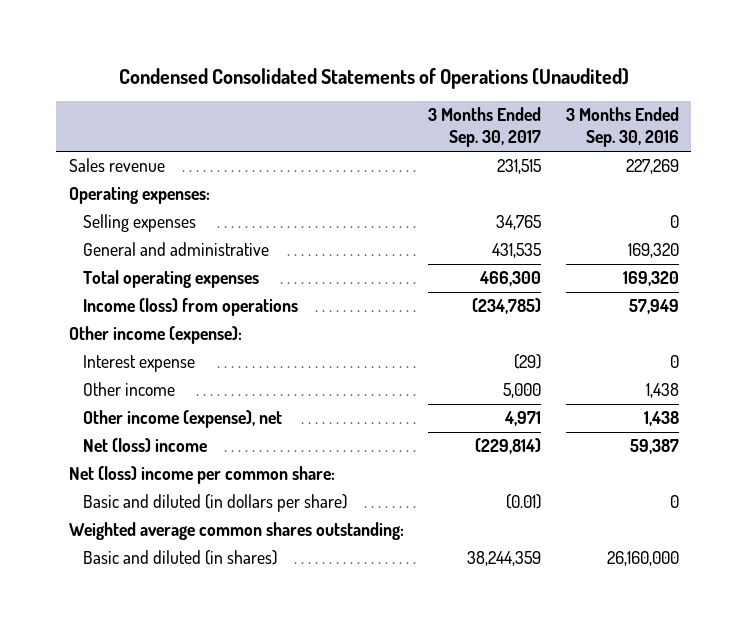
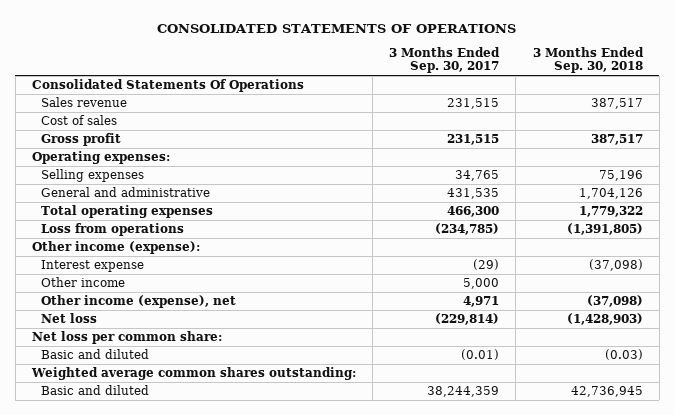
- Condensed Consolidated Statements of Operations (Unaudited)
+ CONSOLIDATED STATEMENTS OF OPERATIONS
- | 3 Months Ended Sep. 30, 2017 | 3 Months Ended Sep. 30, 2016
+ | 3 Months Ended Sep. 30, 2017 | 3 Months Ended Sep. 30, 2018
+ Consolidated Statements Of Operations
+ Cost of sales
+ Gross profit | 231,515 | 387,517
- Income (loss) from operations | (234,785) | 57,949
+ Loss from operations | (234,785) | (1,391,805)
- Net (loss) income | (229,814) | 59,387
- Net (loss) income per common share:
- Basic and diluted (in dollars per share) | (0.01) | 0
+ Net loss | (229,814) | (1,428,903)
+ Net loss per common share:
+ Basic and diluted | (0.01) | (0.03)
- Basic and diluted (in shares) | 38,244,359 | 26,160,000
+ Basic and diluted | 38,244,359 | 42,736,945

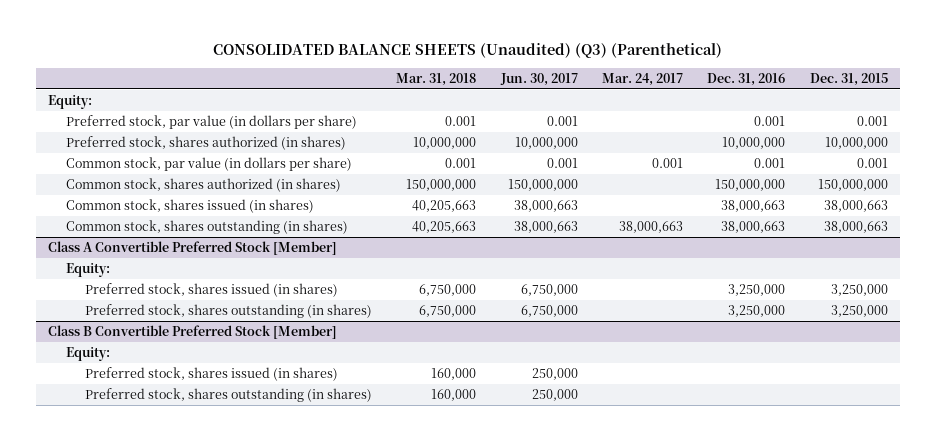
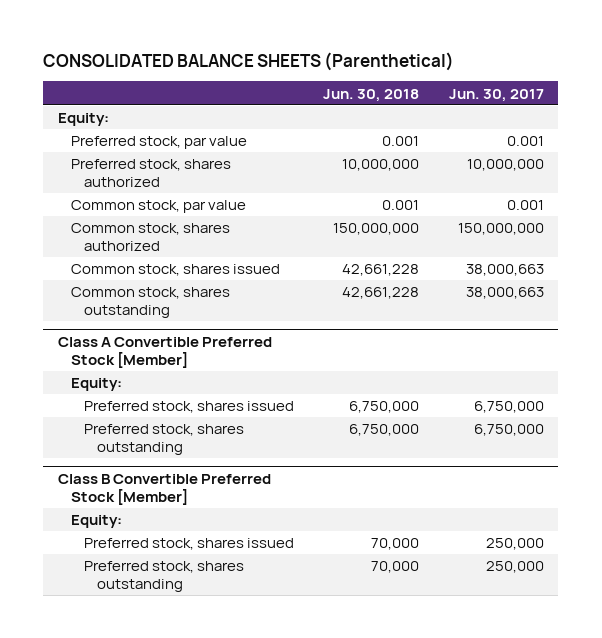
- CONSOLIDATED BALANCE SHEETS (Unaudited) (Q3) (Parenthetical)
+ CONSOLIDATED BALANCE SHEETS (Parenthetical)
- | Mar. 31, 2018 | Jun. 30, 2017 | Mar. 24, 2017 | Dec. 31, 2016 | Dec. 31, 2015
+ | Jun. 30, 2018 | Jun. 30, 2017
- Preferred stock, par value (in dollars per share) | 0.001 | 0.001 | | 0.001 | 0.001
- Preferred stock, shares authorized (in shares) | 10,000,000 | 10,000,000 | | 10,000,000 | 10,000,000
- Common stock, par value (in dollars per share) | 0.001 | 0.001 | 0.001 | 0.001 | 0.001
- Common stock, shares authorized (in shares) | 150,000,000 | 150,000,000 | | 150,000,000 | 150,000,000
- Common stock, shares issued (in shares) | 40,205,663 | 38,000,663 | | 38,000,663 | 38,000,663
- Common stock, shares outstanding (in shares) | 40,205,663 | 38,000,663 | 38,000,663 | 38,000,663 | 38,000,663
+ Preferred stock, par value | 0.001 | 0.001
+ Preferred stock, shares authorized | 10,000,000 | 10,000,000
+ Common stock, par value | 0.001 | 0.001
+ Common stock, shares authorized | 150,000,000 | 150,000,000
+ Common stock, shares issued | 42,661,228 | 38,000,663
+ Common stock, shares outstanding | 42,661,228 | 38,000,663
@ Class A Convertible Preferred Stock [Member]
- Preferred stock, shares issued (in shares) | 6,750,000 | 6,750,000 | | 3,250,000 | 3,250,000
- Preferred stock, shares outstanding (in shares) | 6,750,000 | 6,750,000 | | 3,250,000 | 3,250,000
+ Preferred stock, shares issued | 6,750,000 | 6,750,000
+ Preferred stock, shares outstanding | 6,750,000 | 6,750,000
@ Class B Convertible Preferred Stock [Member]
- Preferred stock, shares issued (in shares) | 160,000 | 250,000 | | |
- Preferred stock, shares outstanding (in shares) | 160,000 | 250,000 | | |
+ Preferred stock, shares issued | 70,000 | 250,000
+ Preferred stock, shares outstanding | 70,000 | 250,000

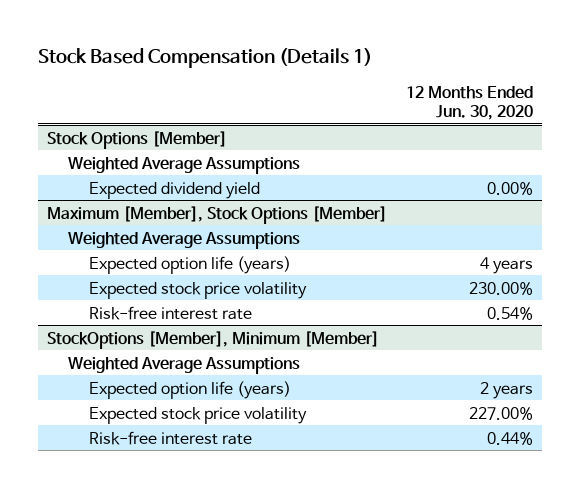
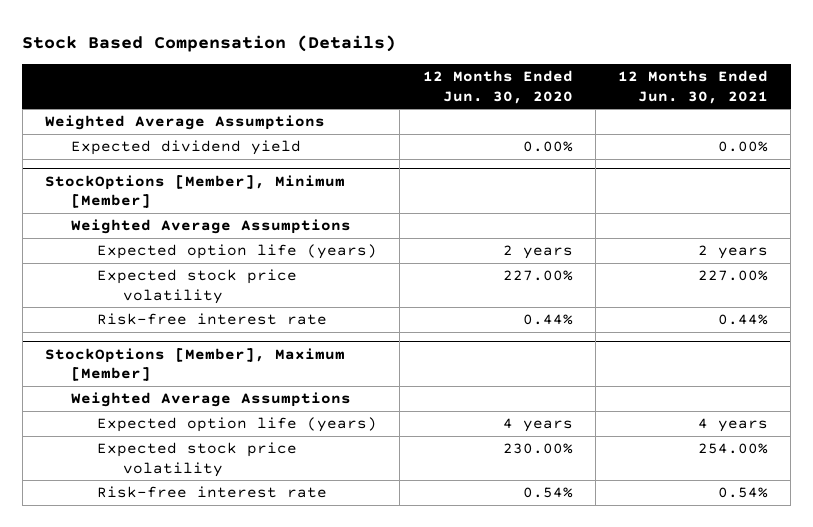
- Stock Based Compensation (Details 1)
+ Stock Based Compensation (Details)
- | 12 Months Ended Jun. 30, 2020
+ | 12 Months Ended Jun. 30, 2020 | 12 Months Ended Jun. 30, 2021
- Stock Options [Member]
- Maximum [Member], Stock Options [Member]
- Weighted Average Assumptions
- Expected option life (years) | 4 years
- Expected stock price volatility | 230.00%
- Risk-free interest rate | 0.54%
+ StockOptions [Member], Maximum [Member]
+ Weighted Average Assumptions
+ Expected option life (years) | 4 years | 4 years
+ Expected stock price volatility | 230.00% | 254.00%
+ Risk-free interest rate | 0.54% | 0.54%

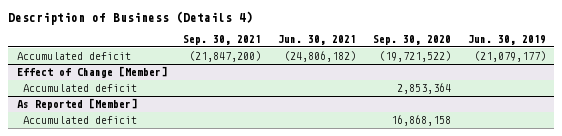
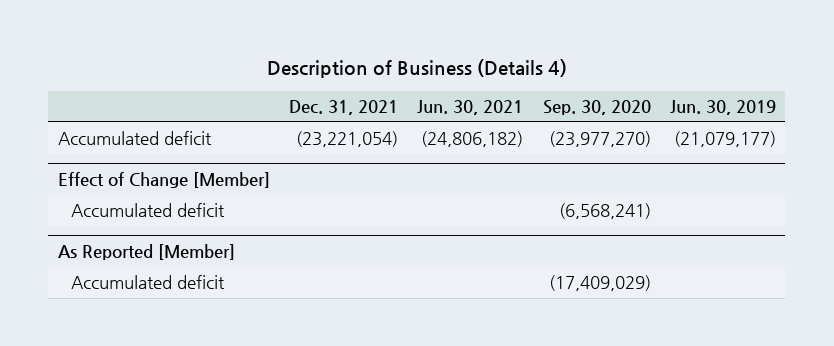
- | Sep. 30, 2021 | Jun. 30, 2021 | Sep. 30, 2020 | Jun. 30, 2019
+ | Dec. 31, 2021 | Jun. 30, 2021 | Sep. 30, 2020 | Jun. 30, 2019
- Accumulated deficit | (21,847,200) | (24,806,182) | (19,721,522) | (21,079,177)
+ Accumulated deficit | (23,221,054) | (24,806,182) | (23,977,270) | (21,079,177)
@ Effect of Change [Member]
- Accumulated deficit | | | 2,853,364 |
+ Accumulated deficit | | | (6,568,241) |
@ As Reported [Member]
- Accumulated deficit | | | 16,868,158 |
+ Accumulated deficit | | | (17,409,029) |

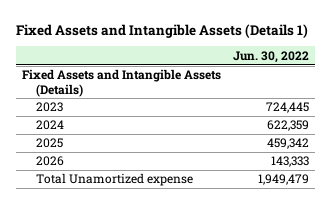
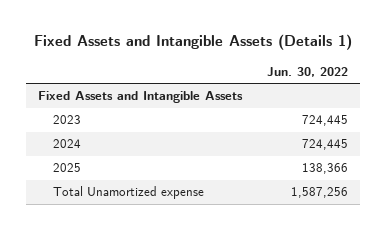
- Fixed Assets and Intangible Assets (Details)
+ Fixed Assets and Intangible Assets
- 2024 | 622,359
- 2025 | 459,342
- 2026 | 143,333
- Total Unamortized expense | 1,949,479
+ 2024 | 724,445
+ 2025 | 138,366
+ Total Unamortized expense | 1,587,256

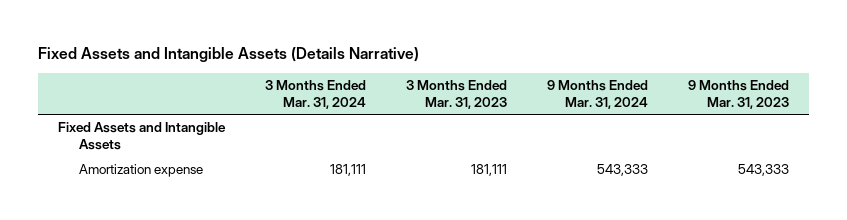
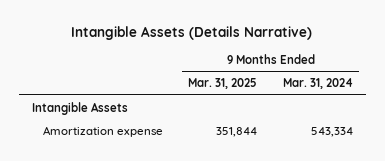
- Fixed Assets and Intangible Assets (Details Narrative)
+ Intangible Assets (Details Narrative)
- | 3 Months Ended Mar. 31, 2024 | 3 Months Ended Mar. 31, 2023 | 9 Months Ended Mar. 31, 2024 | 9 Months Ended Mar. 31, 2023
+ | 9 Months Ended Mar. 31, 2025 | 9 Months Ended Mar. 31, 2024
- Fixed Assets and Intangible Assets
- Amortization expense | 181,111 | 181,111 | 543,333 | 543,333
+ Intangible Assets
+ Amortization expense | 351,844 | 543,334

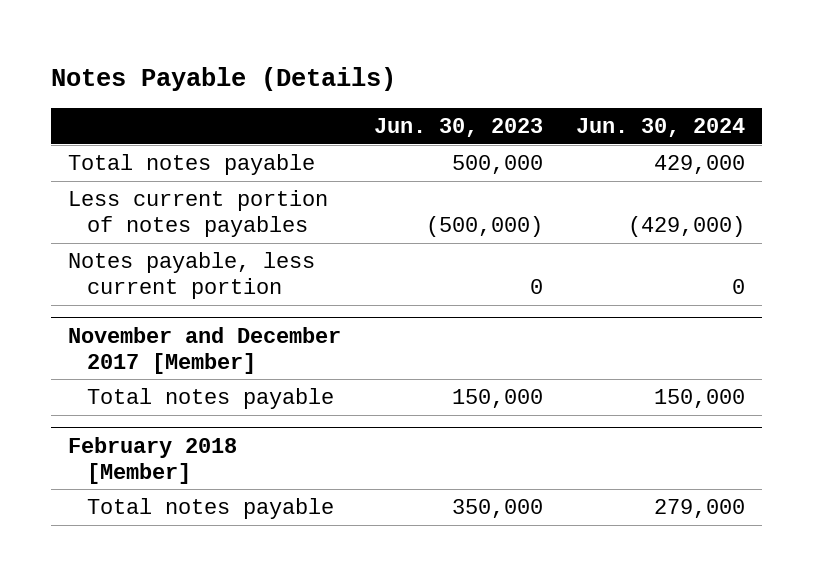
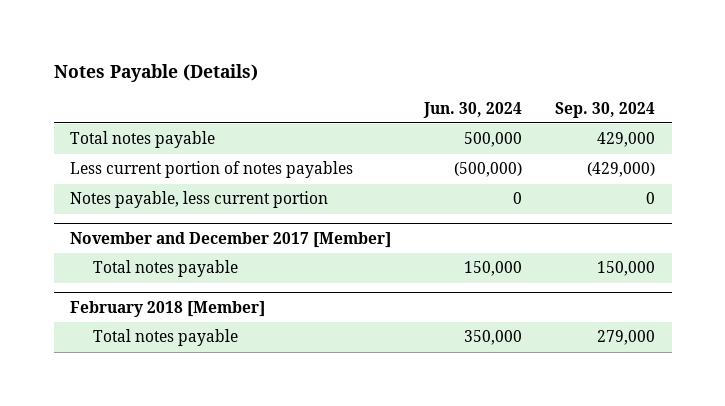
- | Jun. 30, 2023 | Jun. 30, 2024
+ | Jun. 30, 2024 | Sep. 30, 2024
- Total notes payable | 500,000 | 429,000
- Less current portion of notes payables | (500,000) | (429,000)
+ Total notes payable | 500,000 | 429,000
+ Less current portion of notes payables | (500,000) | (429,000)
@ February 2018 [Member]
- Total notes payable | 350,000 | 279,000
+ Total notes payable | 350,000 | 279,000

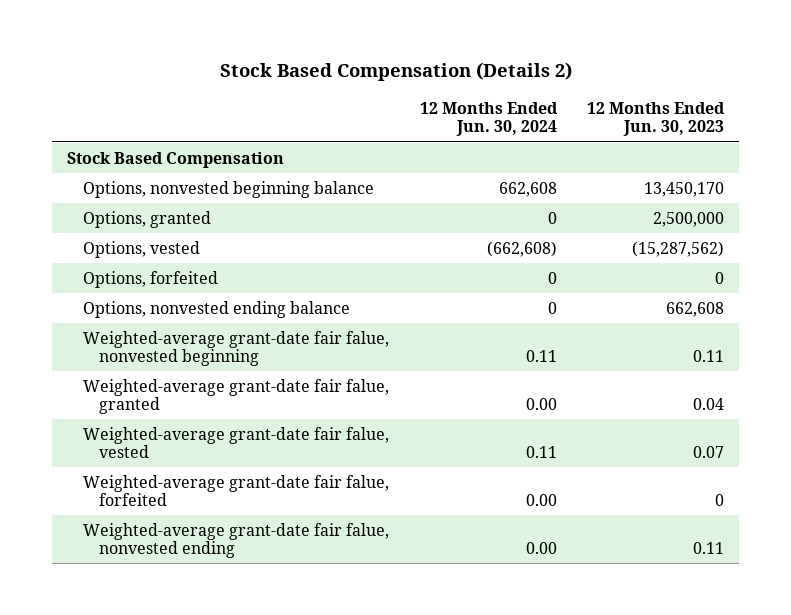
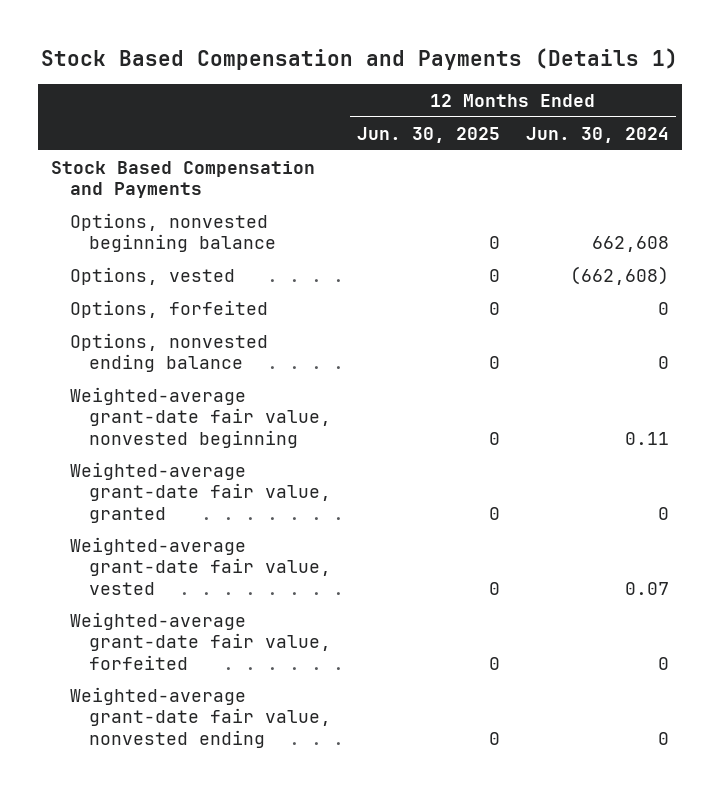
- Stock Based Compensation (Details 2)
+ Stock Based Compensation and Payments (Details 1)
- | 12 Months Ended Jun. 30, 2024 | 12 Months Ended Jun. 30, 2023
+ | 12 Months Ended Jun. 30, 2025 | 12 Months Ended Jun. 30, 2024
- Stock Based Compensation
+ Stock Based Compensation and Payments
- Options, granted | 0 | 2,500,000
- Weighted-average grant-date fair falue, nonvested beginning | 0.11 | 0.11
- Weighted-average grant-date fair falue, granted | 0.00 | 0.04
- Weighted-average grant-date fair falue, vested | 0.11 | 0.07
- Weighted-average grant-date fair falue, forfeited | 0.00 | 0
- Weighted-average grant-date fair falue, nonvested ending | 0.00 | 0.11
+ Weighted-average grant-date fair value, nonvested beginning | 0 | 0.11
+ Weighted-average grant-date fair value, granted | 0 | 0
+ Weighted-average grant-date fair value, vested | 0 | 0.07
+ Weighted-average grant-date fair value, forfeited | 0 | 0
+ Weighted-average grant-date fair value, nonvested ending | 0 | 0

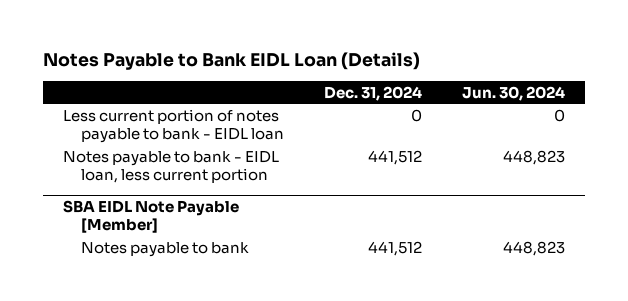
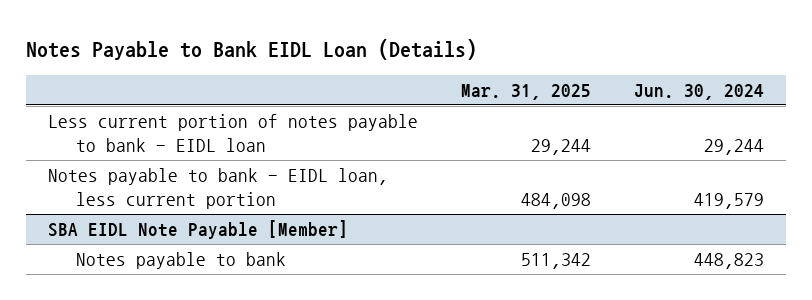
- | Dec. 31, 2024 | Jun. 30, 2024
+ | Mar. 31, 2025 | Jun. 30, 2024
- Less current portion of notes payable to bank - EIDL loan | 0 | 0
- Notes payable to bank - EIDL loan, less current portion | 441,512 | 448,823
+ Less current portion of notes payable to bank - EIDL loan | 29,244 | 29,244
+ Notes payable to bank - EIDL loan, less current portion | 484,098 | 419,579

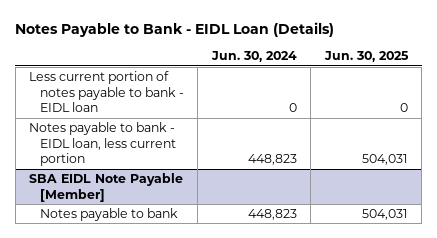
- Notes Payable to Bank EIDL Loan (Details)
+ Notes Payable to Bank - EIDL Loan (Details)
- | Mar. 31, 2025 | Jun. 30, 2024
+ | Jun. 30, 2024 | Jun. 30, 2025
- Less current portion of notes payable to bank - EIDL loan | 29,244 | 29,244
- Notes payable to bank - EIDL loan, less current portion | 484,098 | 419,579
+ Less current portion of notes payable to bank - EIDL loan | 0 | 0
+ Notes payable to bank - EIDL loan, less current portion | 448,823 | 504,031

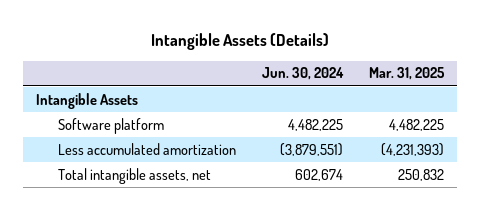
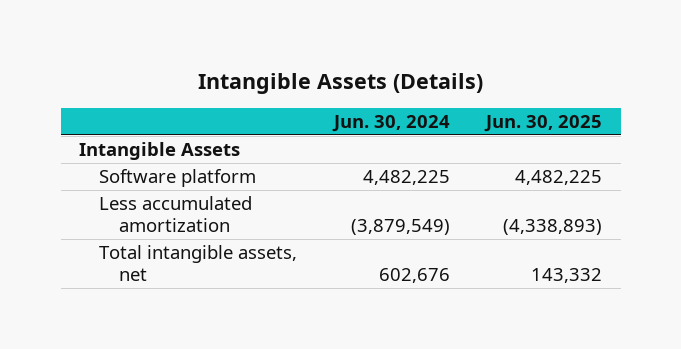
- | Jun. 30, 2024 | Mar. 31, 2025
+ | Jun. 30, 2024 | Jun. 30, 2025
- Less accumulated amortization | (3,879,551) | (4,231,393)
- Total intangible assets, net | 602,674 | 250,832
+ Less accumulated amortization | (3,879,549) | (4,338,893)
+ Total intangible assets, net | 602,676 | 143,332

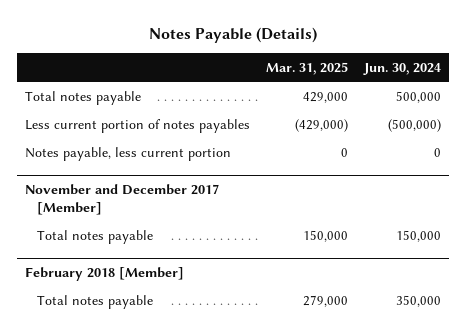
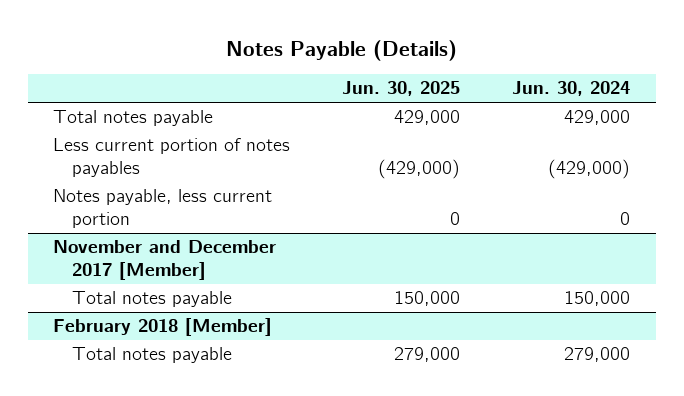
- | Mar. 31, 2025 | Jun. 30, 2024
+ | Jun. 30, 2025 | Jun. 30, 2024
- Total notes payable | 429,000 | 500,000
- Less current portion of notes payables | (429,000) | (500,000)
+ Total notes payable | 429,000 | 429,000
+ Less current portion of notes payables | (429,000) | (429,000)
@ February 2018 [Member]
- Total notes payable | 279,000 | 350,000
+ Total notes payable | 279,000 | 279,000

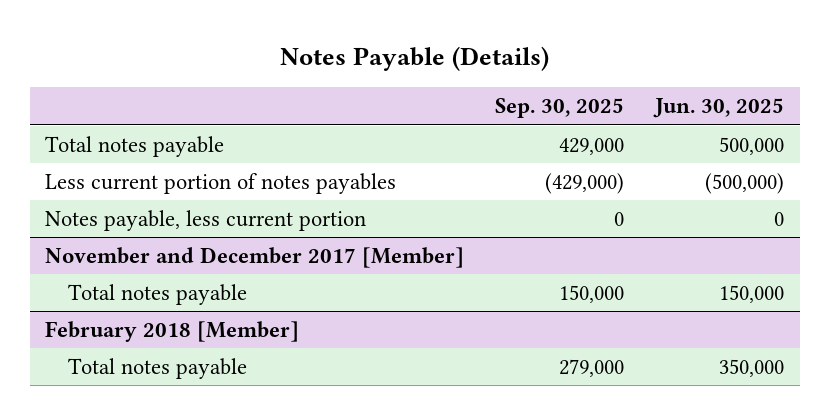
- | Jun. 30, 2025 | Jun. 30, 2024
+ | Sep. 30, 2025 | Jun. 30, 2025
- Total notes payable | 429,000 | 429,000
- Less current portion of notes payables | (429,000) | (429,000)
+ Total notes payable | 429,000 | 500,000
+ Less current portion of notes payables | (429,000) | (500,000)
@ February 2018 [Member]
- Total notes payable | 279,000 | 279,000
+ Total notes payable | 279,000 | 350,000

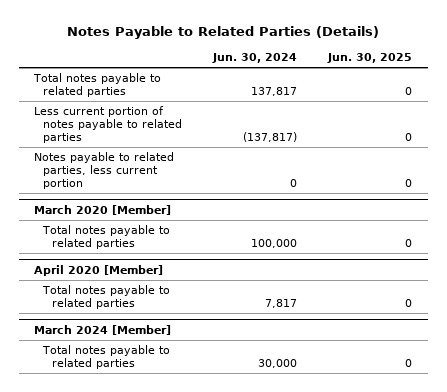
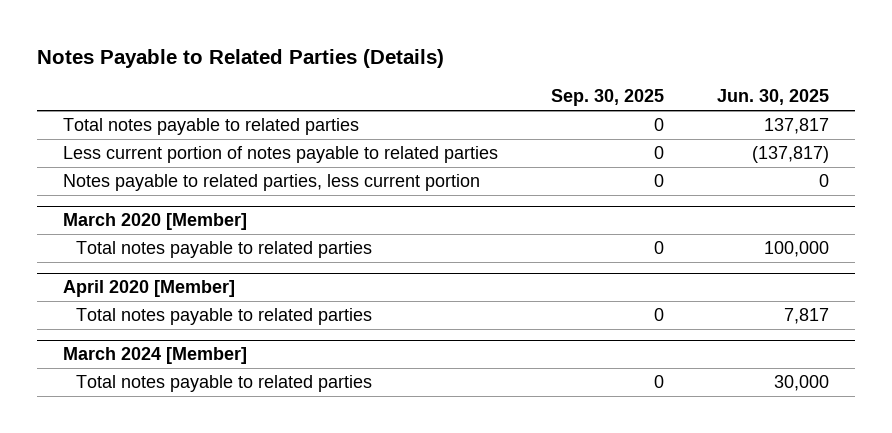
- | Jun. 30, 2024 | Jun. 30, 2025
+ | Sep. 30, 2025 | Jun. 30, 2025
- Total notes payable to related parties | 137,817 | 0
- Less current portion of notes payable to related parties | (137,817) | 0
+ Total notes payable to related parties | 0 | 137,817
+ Less current portion of notes payable to related parties | 0 | (137,817)
@ March 2020 [Member]
- Total notes payable to related parties | 100,000 | 0
+ Total notes payable to related parties | 0 | 100,000
@ April 2020 [Member]
- Total notes payable to related parties | 7,817 | 0
+ Total notes payable to related parties | 0 | 7,817
@ March 2024 [Member]
- Total notes payable to related parties | 30,000 | 0
+ Total notes payable to related parties | 0 | 30,000

